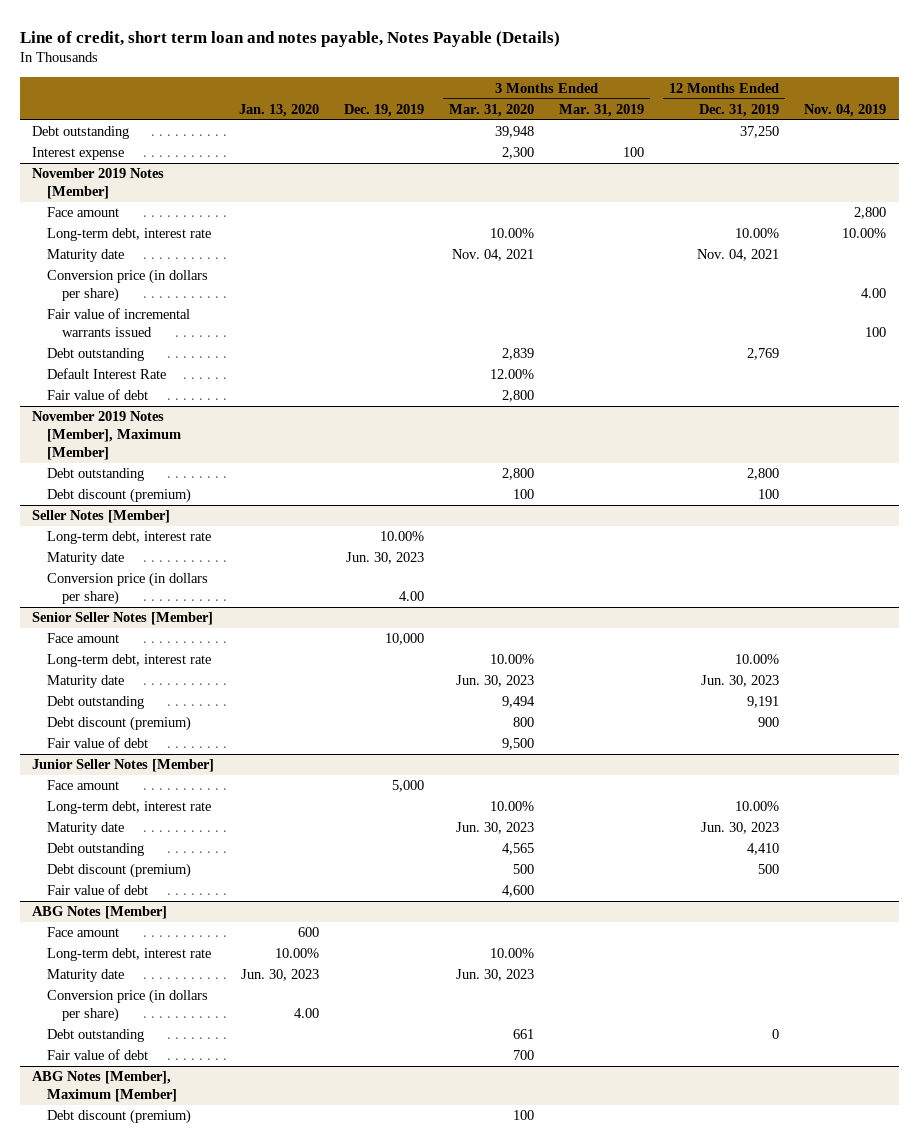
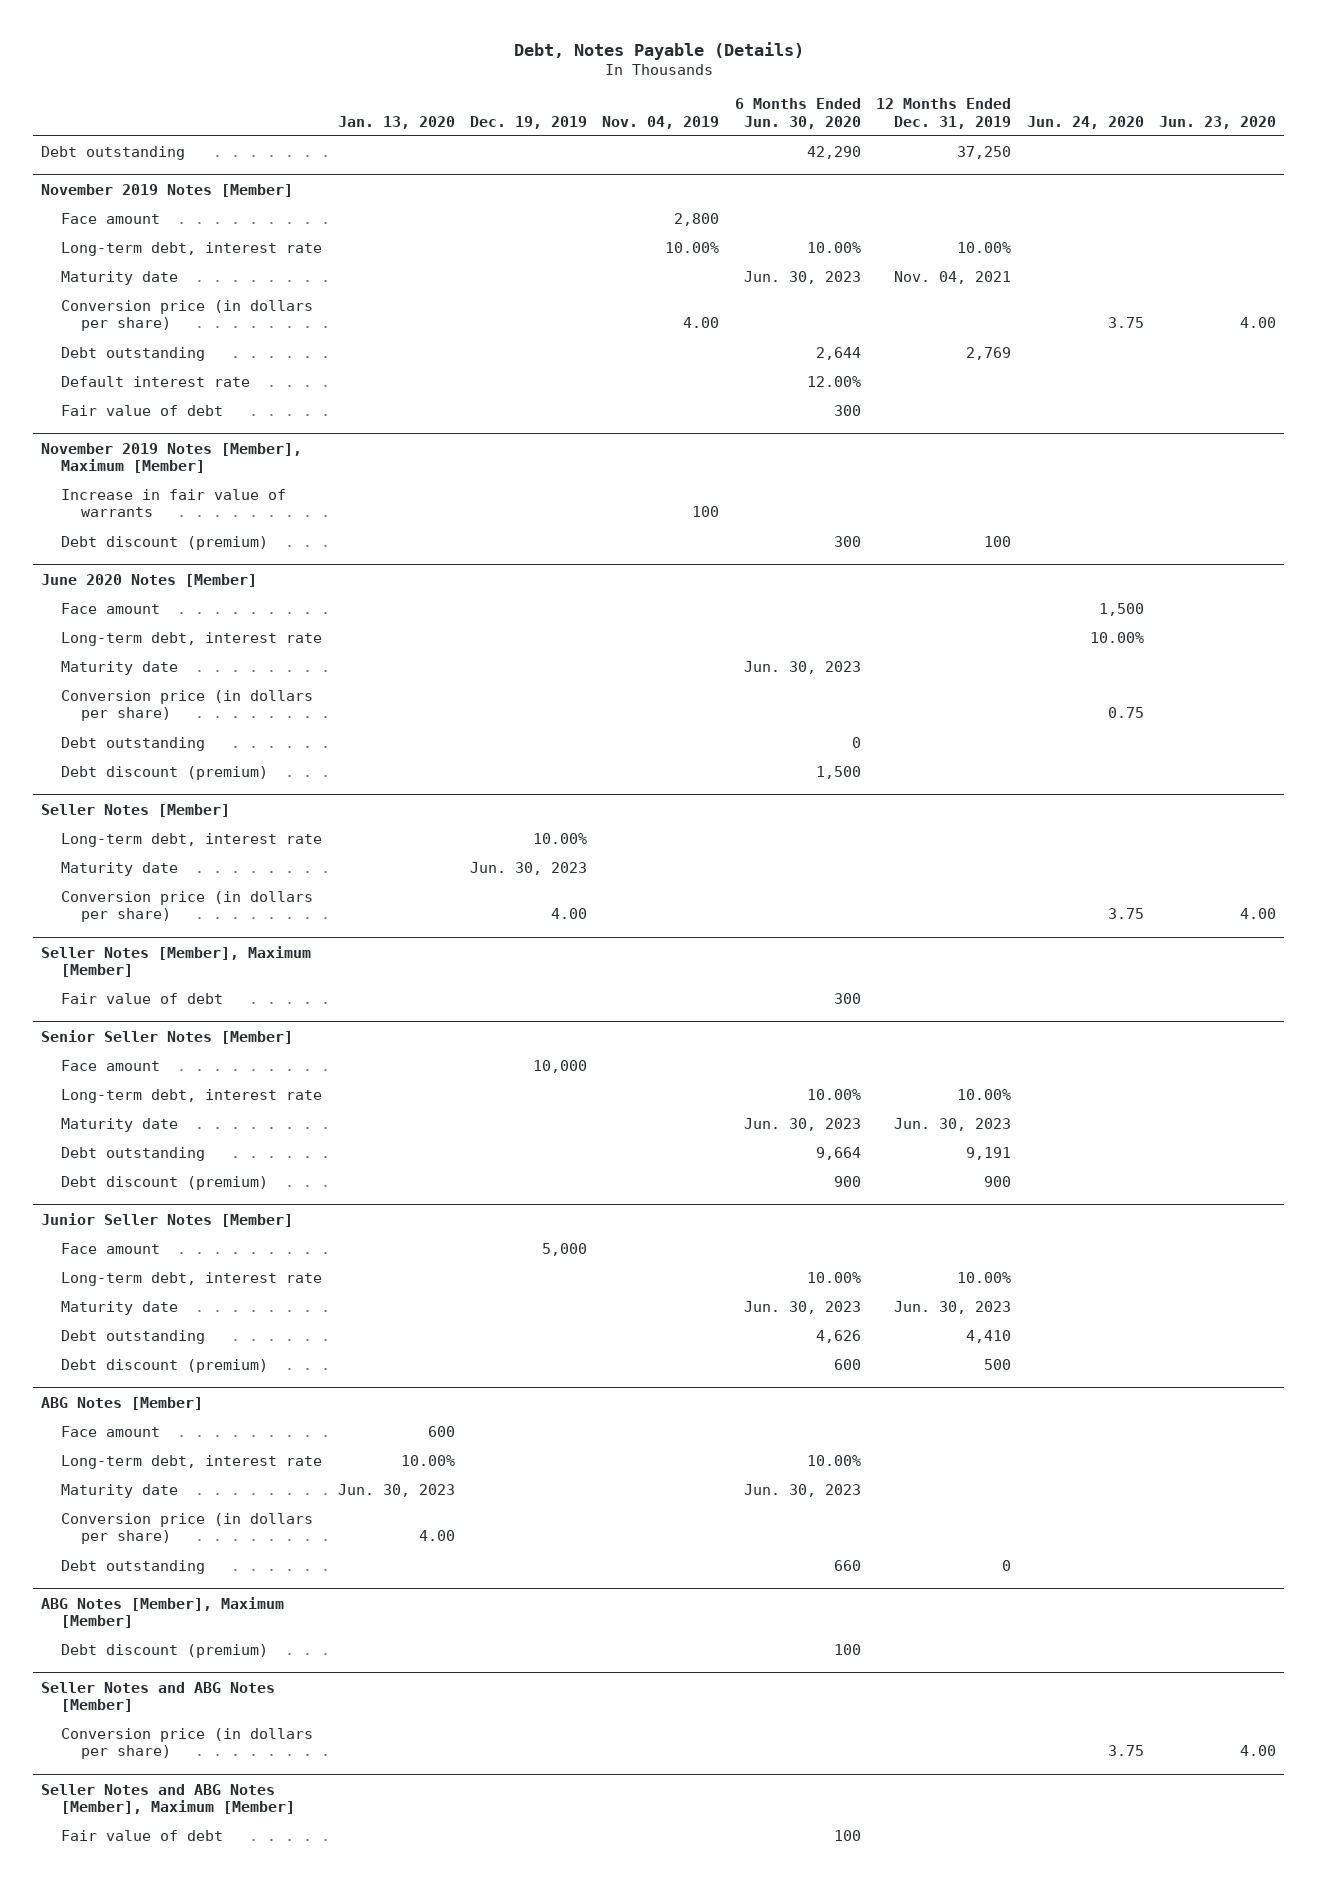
- Line of credit, short term loan and notes payable, Notes Payable (Details)
+ Debt, Notes Payable (Details)
- | Jan. 13, 2020 | Dec. 19, 2019 | 3 Months Ended Mar. 31, 2020 | 3 Months Ended Mar. 31, 2019 | 12 Months Ended Dec. 31, 2019 | Nov. 04, 2019
+ | Jan. 13, 2020 | Dec. 19, 2019 | Nov. 04, 2019 | 6 Months Ended Jun. 30, 2020 | 12 Months Ended Dec. 31, 2019 | Jun. 24, 2020 | Jun. 23, 2020
- Interest expense | | | 2,300 | 100 | |
@ November 2019 Notes [Member]
- Fair value of incremental warrants issued | | | | | | 100
- Default Interest Rate | | | 12.00% | | |
+ Default interest rate | | | | 12.00% | | |
@ November 2019 Notes [Member], Maximum [Member]
- Debt outstanding | | | 2,800 | | 2,800 |
+ Increase in fair value of warrants | | | 100 | | | |
+ June 2020 Notes [Member]
+ Face amount | | | | | | 1,500 |
+ Long-term debt, interest rate | | | | | | 10.00% |
+ Maturity date | | | | Jun. 30, 2023 | | |
+ Conversion price (in dollars per share) | | | | | | 0.75 |
+ Debt outstanding | | | | 0 | | |
+ Debt discount (premium) | | | | 1,500 | | |
+ Seller Notes [Member], Maximum [Member]
+ Fair value of debt | | | | 300 | | |
@ Senior Seller Notes [Member]
- Fair value of debt | | | 9,500 | | |
@ Junior Seller Notes [Member]
- Fair value of debt | | | 4,600 | | |
@ ABG Notes [Member]
- Fair value of debt | | | 700 | | |
+ Seller Notes and ABG Notes [Member]
+ Conversion price (in dollars per share) | | | | | | 3.75 | 4.00
+ Seller Notes and ABG Notes [Member], Maximum [Member]
+ Fair value of debt | | | | 100 | | |

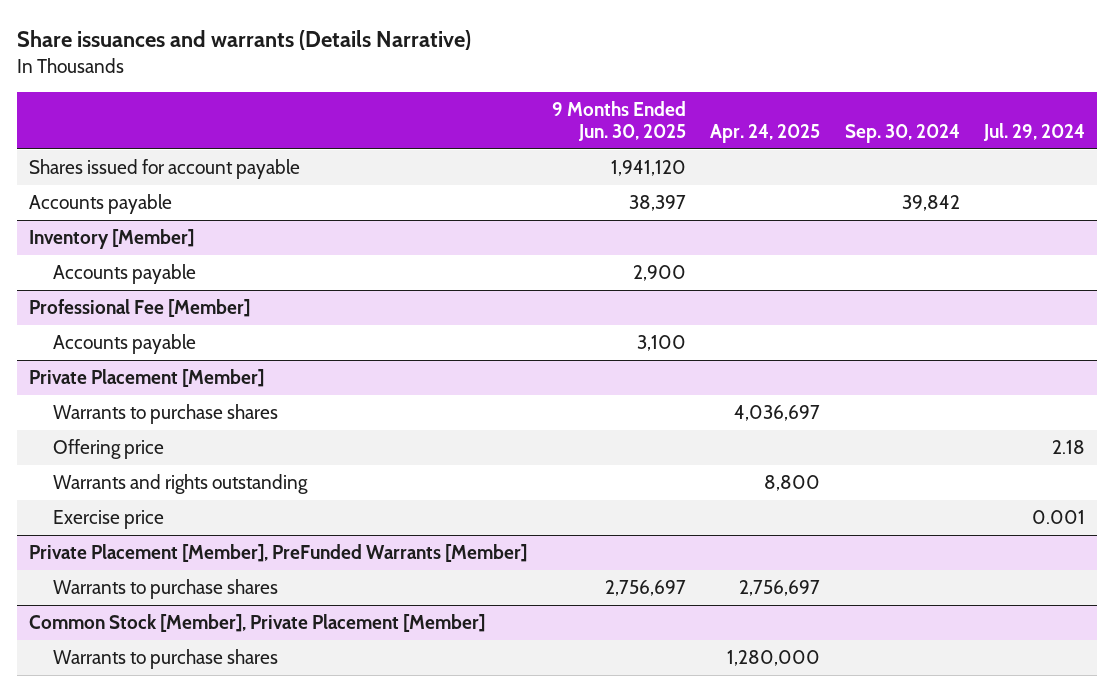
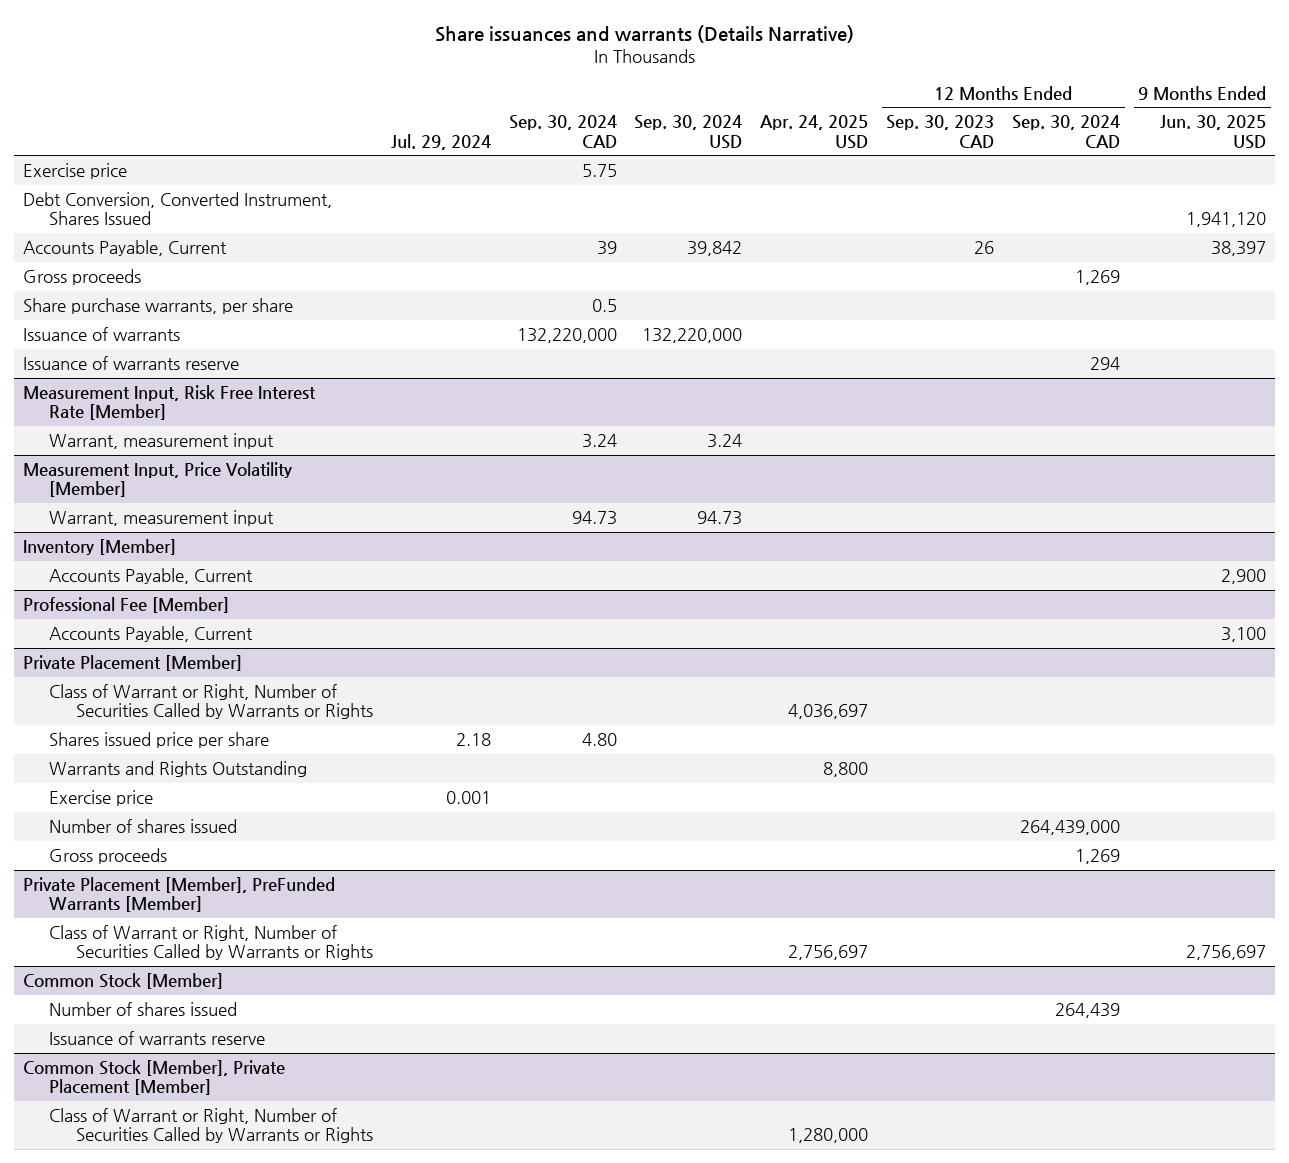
- | 9 Months Ended Jun. 30, 2025 | Apr. 24, 2025 | Sep. 30, 2024 | Jul. 29, 2024
+ | Jul. 29, 2024 | Sep. 30, 2024 CAD | Sep. 30, 2024 USD | Apr. 24, 2025 USD | 12 Months Ended Sep. 30, 2023 CAD | 12 Months Ended Sep. 30, 2024 CAD | 9 Months Ended Jun. 30, 2025 USD
- Shares issued for account payable | 1,941,120 | | |
- Accounts payable | 38,397 | | 39,842 |
+ Exercise price | | 5.75 | | | | |
+ Debt Conversion, Converted Instrument, Shares Issued | | | | | | | 1,941,120
+ Accounts Payable, Current | | 39 | 39,842 | | 26 | | 38,397
+ Gross proceeds | | | | | | 1,269 |
+ Share purchase warrants, per share | | 0.5 | | | | |
+ Issuance of warrants | | 132,220,000 | 132,220,000 | | | |
+ Issuance of warrants reserve | | | | | | 294 |
+ Measurement Input, Risk Free Interest Rate [Member]
+ Warrant, measurement input | | 3.24 | 3.24 | | | |
+ Measurement Input, Price Volatility [Member]
+ Warrant, measurement input | | 94.73 | 94.73 | | | |
@ Inventory [Member]
- Accounts payable | 2,900 | | |
+ Accounts Payable, Current | | | | | | | 2,900
@ Professional Fee [Member]
- Accounts payable | 3,100 | | |
+ Accounts Payable, Current | | | | | | | 3,100
@ Private Placement [Member]
- Warrants to purchase shares | | 4,036,697 | |
- Offering price | | | | 2.18
- Warrants and rights outstanding | | 8,800 | |
+ Class of Warrant or Right, Number of Securities Called by Warrants or Rights | | | | 4,036,697 | | |
+ Shares issued price per share | 2.18 | 4.80 | | | | |
+ Warrants and Rights Outstanding | | | | 8,800 | | |
+ Number of shares issued | | | | | | 264,439,000 |
+ Gross proceeds | | | | | | 1,269 |
@ Private Placement [Member], PreFunded Warrants [Member]
- Warrants to purchase shares | 2,756,697 | 2,756,697 | |
+ Class of Warrant or Right, Number of Securities Called by Warrants or Rights | | | | 2,756,697 | | | 2,756,697
+ Common Stock [Member]
+ Number of shares issued | | | | | | 264,439 |
+ Issuance of warrants reserve
@ Common Stock [Member], Private Placement [Member]
- Warrants to purchase shares | | 1,280,000 | |
+ Class of Warrant or Right, Number of Securities Called by Warrants or Rights | | | | 1,280,000 | | |

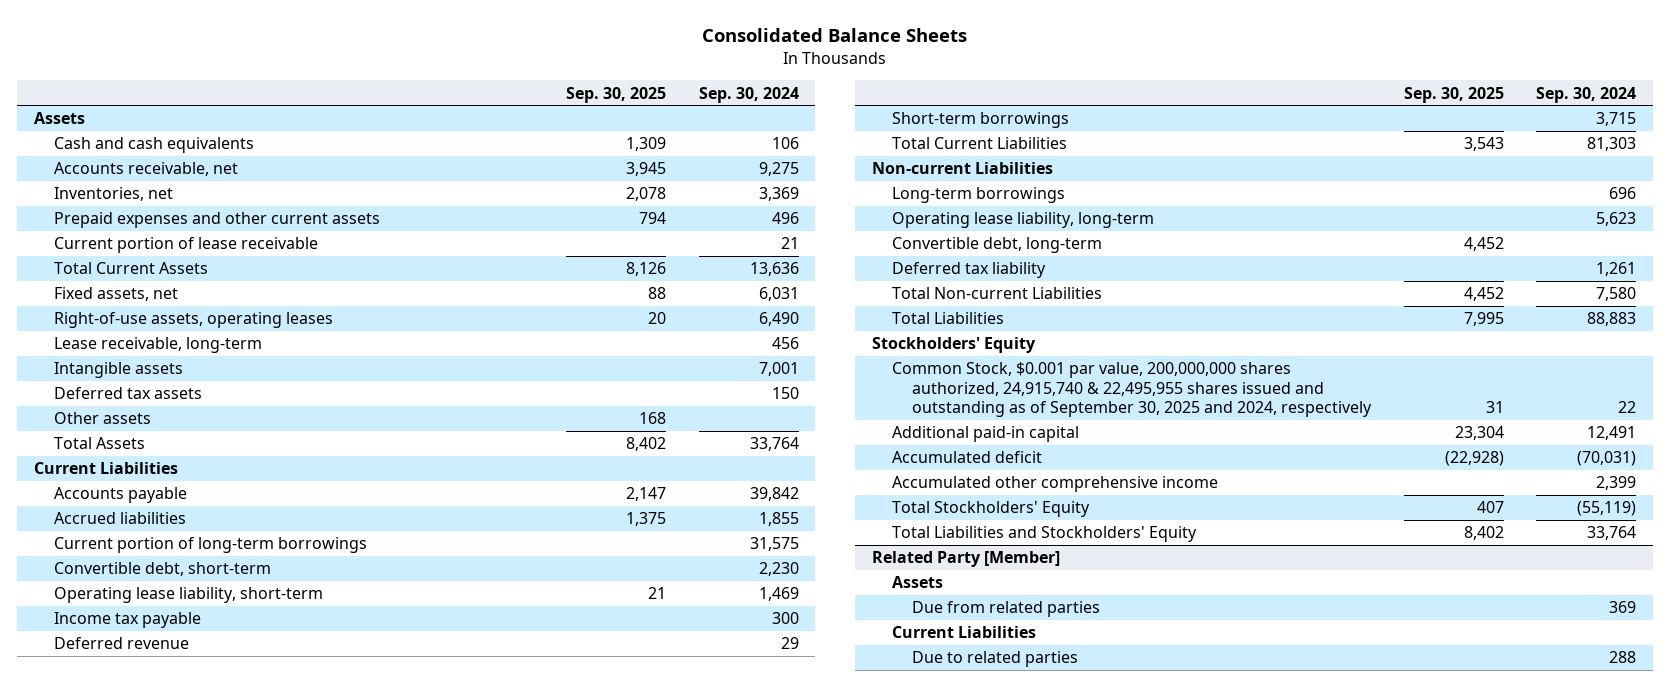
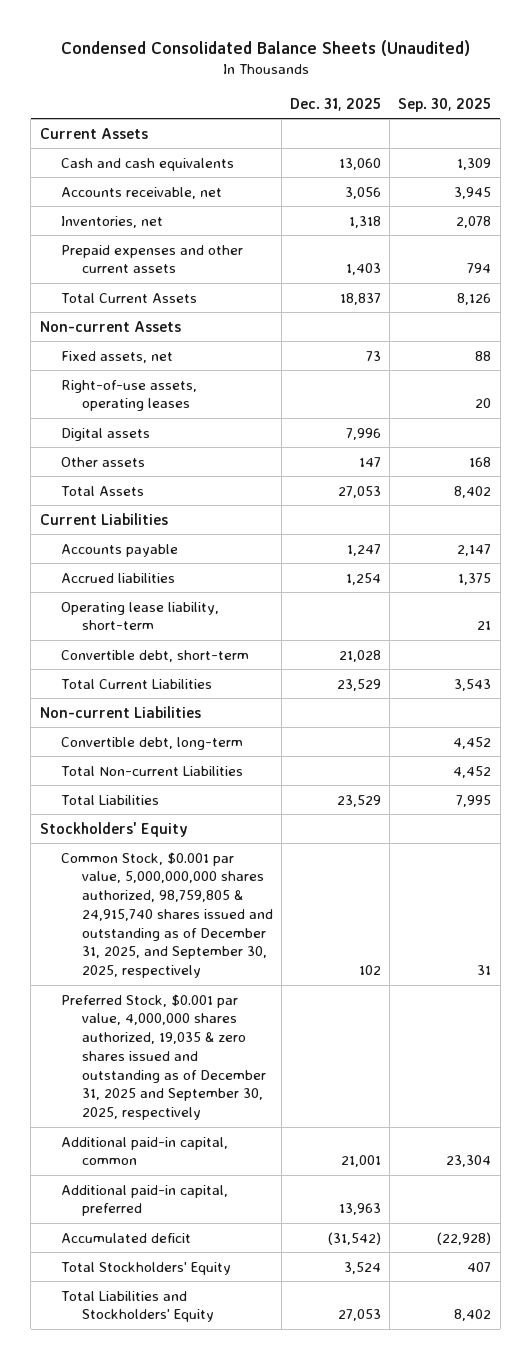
- Consolidated Balance Sheets
+ Condensed Consolidated Balance Sheets (Unaudited)
- | Sep. 30, 2025 | Sep. 30, 2024
+ | Dec. 31, 2025 | Sep. 30, 2025
- Assets
+ Current Assets
- Current portion of lease receivable | | 21
+ Non-current Assets
- Lease receivable, long-term | | 456
- Intangible assets | | 7,001
- Deferred tax assets | | 150
+ Digital assets | 7,996 |
- Current portion of long-term borrowings | | 31,575
- Income tax payable | | 300
- Deferred revenue | | 29
- Short-term borrowings | | 3,715
moved down: Convertible debt, short-term | 21,028 |
- Long-term borrowings | | 696
- Operating lease liability, long-term | | 5,623
- Deferred tax liability | | 1,261
- Common Stock, $0.001 par value, 200,000,000 shares authorized, 24,915,740 & 22,495,955 shares issued and outstanding as of September 30, 2025 and 2024, respectively | 31 | 22
- Additional paid-in capital | 23,304 | 12,491
+ Common Stock, $0.001 par value, 5,000,000,000 shares authorized, 98,759,805 & 24,915,740 shares issued and outstanding as of December 31, 2025, and September 30, 2025, respectively | 102 | 31
+ Preferred Stock, $0.001 par value, 4,000,000 shares authorized, 19,035 & zero shares issued and outstanding as of December 31, 2025 and September 30, 2025, respectively
+ Additional paid-in capital, common | 21,001 | 23,304
+ Additional paid-in capital, preferred | 13,963 |
- Accumulated other comprehensive income | | 2,399
- Related Party [Member]
- Assets
- Due from related parties | | 369
- Current Liabilities
- Due to related parties | | 288

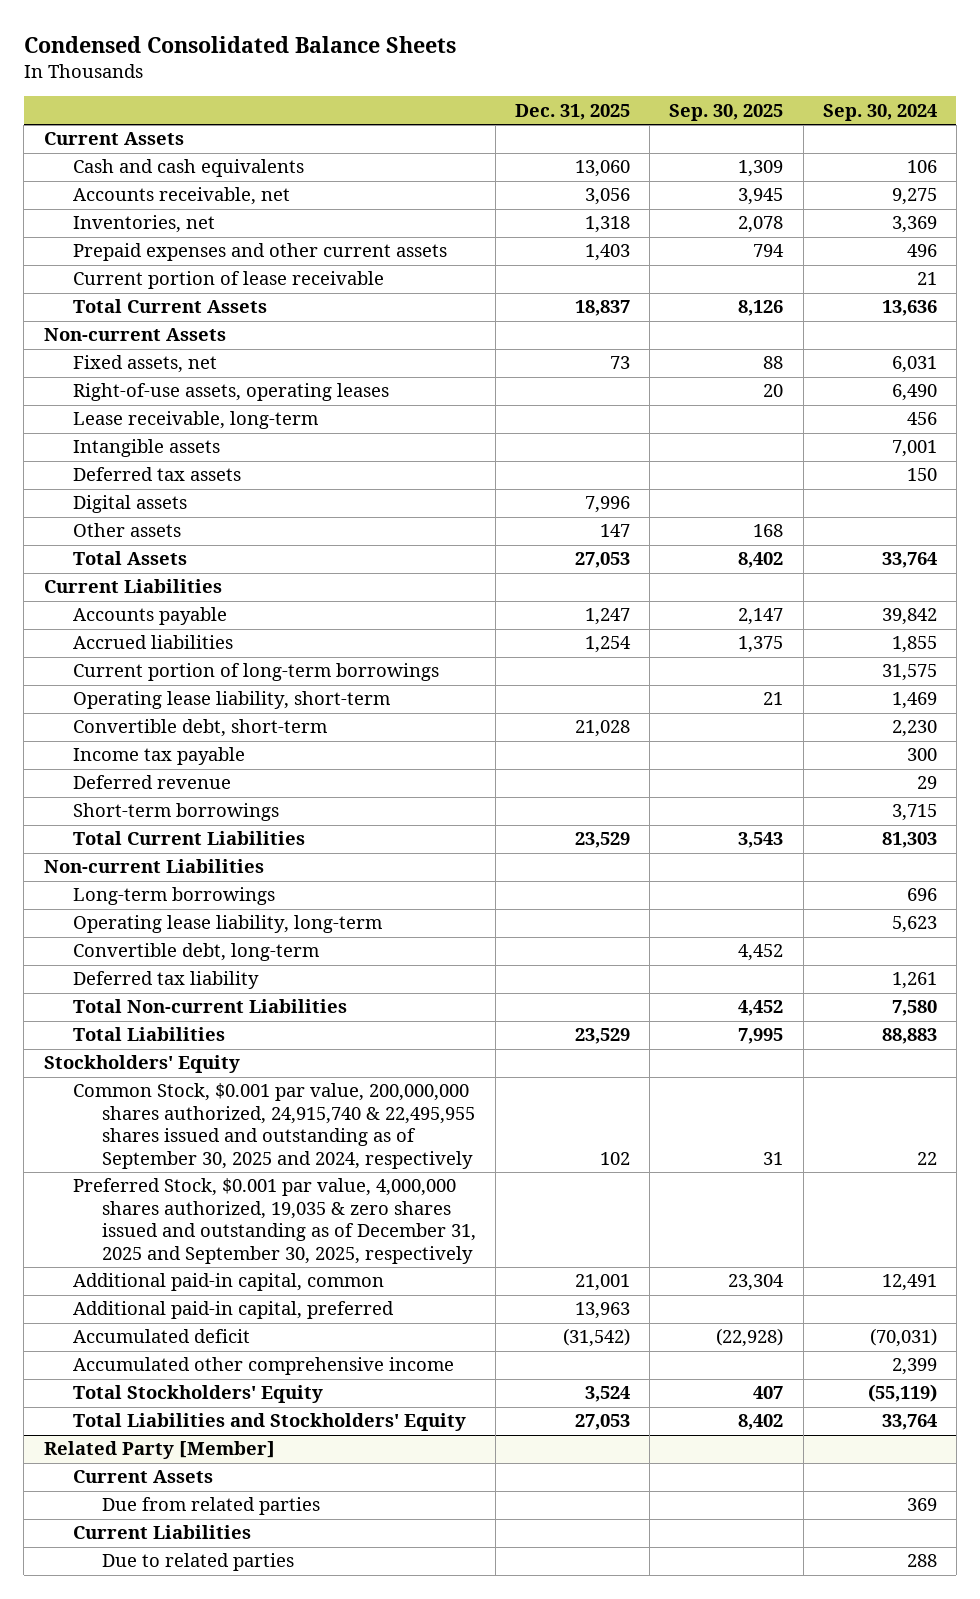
- Condensed Consolidated Balance Sheets (Unaudited)
+ Condensed Consolidated Balance Sheets
- | Dec. 31, 2025 | Sep. 30, 2025
+ | Dec. 31, 2025 | Sep. 30, 2025 | Sep. 30, 2024
+ Current portion of lease receivable | | | 21
+ Lease receivable, long-term | | | 456
+ Intangible assets | | | 7,001
+ Deferred tax assets | | | 150
+ Current portion of long-term borrowings | | | 31,575
+ Income tax payable | | | 300
+ Deferred revenue | | | 29
+ Short-term borrowings | | | 3,715
+ Long-term borrowings | | | 696
+ Operating lease liability, long-term | | | 5,623
+ Deferred tax liability | | | 1,261
- Common Stock, $0.001 par value, 5,000,000,000 shares authorized, 98,759,805 & 24,915,740 shares issued and outstanding as of December 31, 2025, and September 30, 2025, respectively | 102 | 31
+ Common Stock, $0.001 par value, 200,000,000 shares authorized, 24,915,740 & 22,495,955 shares issued and outstanding as of September 30, 2025 and 2024, respectively | 102 | 31 | 22
+ Accumulated other comprehensive income | | | 2,399
+ Related Party [Member]
+ Current Assets
+ Due from related parties | | | 369
+ Current Liabilities
+ Due to related parties | | | 288

